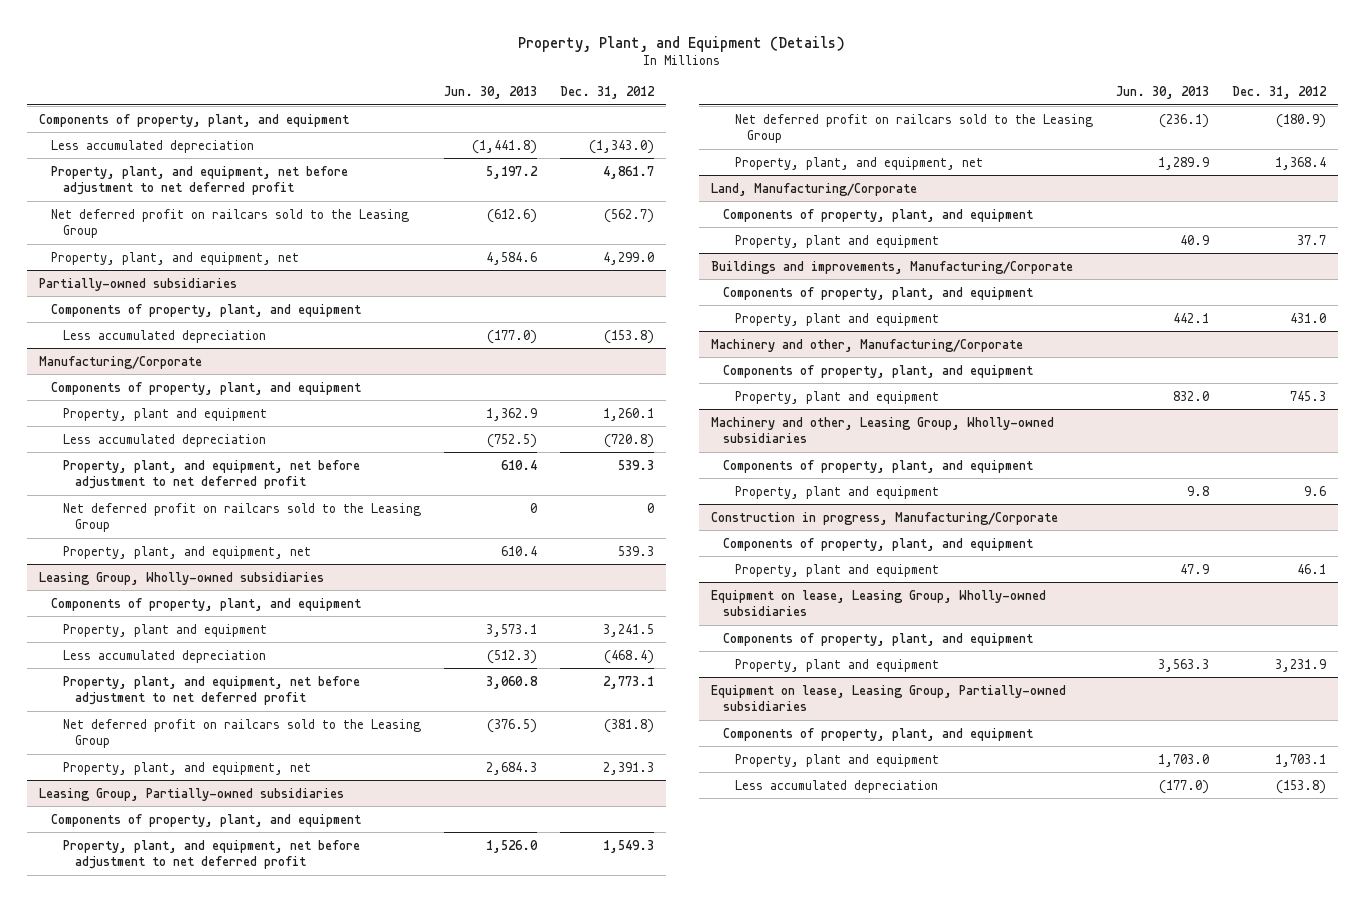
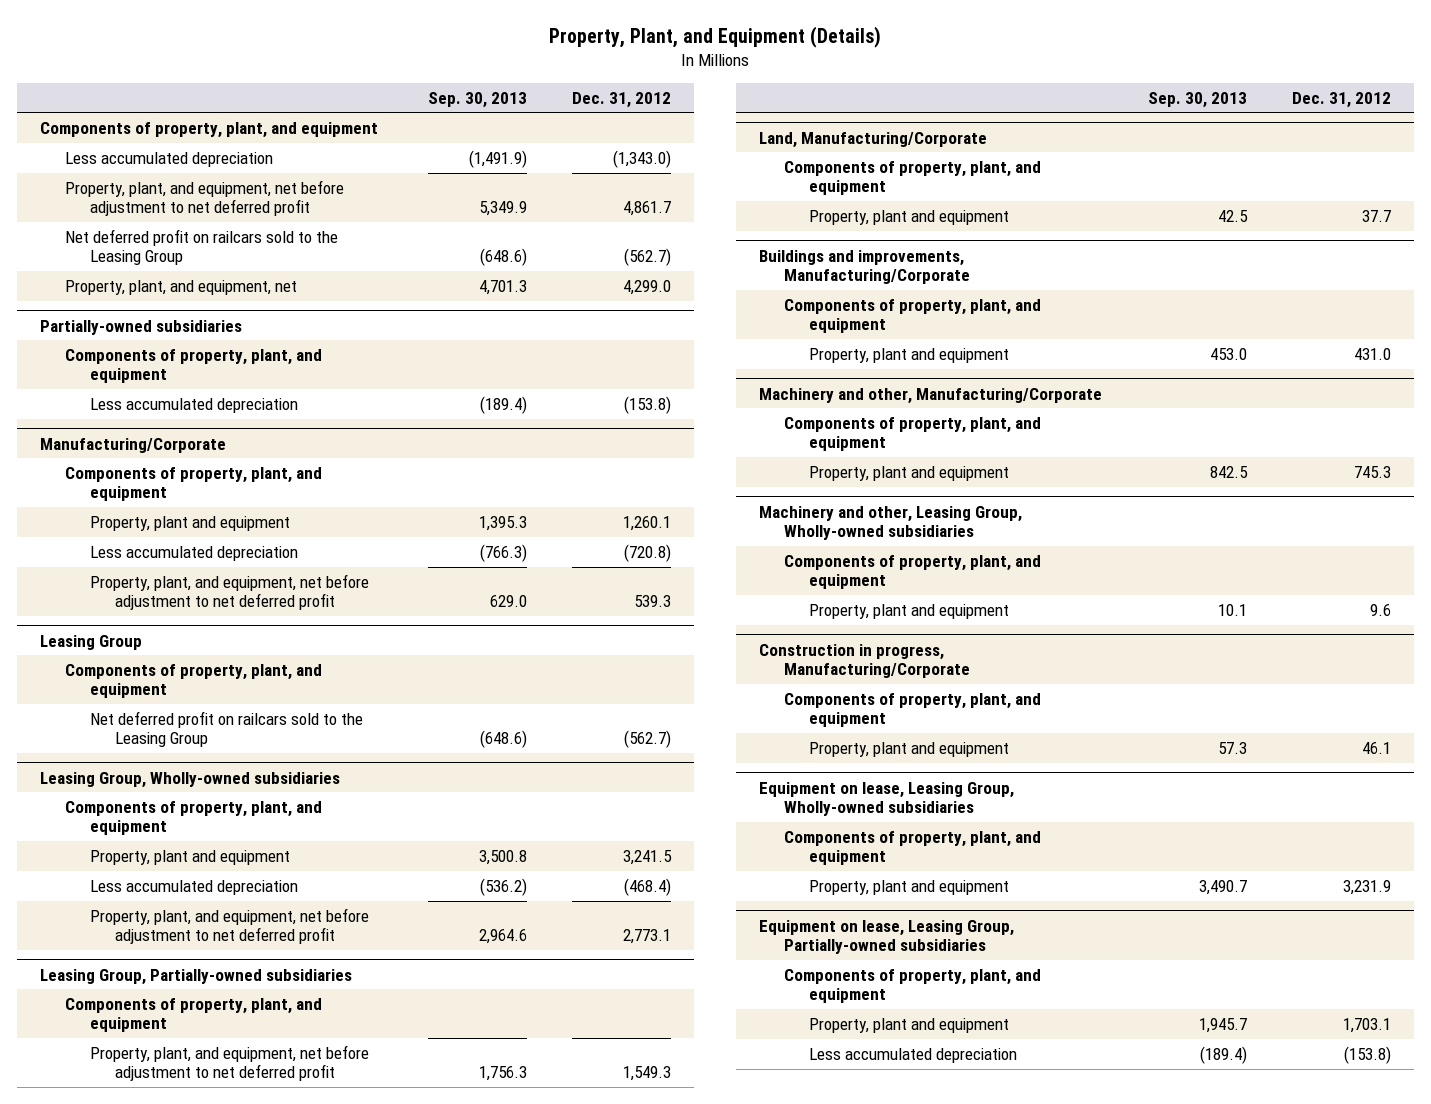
- | Jun. 30, 2013 | Dec. 31, 2012
+ | Sep. 30, 2013 | Dec. 31, 2012
@ Manufacturing/Corporate
- Net deferred profit on railcars sold to the Leasing Group | 0 | 0
- Property, plant, and equipment, net | 610.4 | 539.3
+ Leasing Group
+ Components of property, plant, and equipment
+ Net deferred profit on railcars sold to the Leasing Group | (648.6) | (562.7)
@ Leasing Group, Wholly-owned subsidiaries
- Net deferred profit on railcars sold to the Leasing Group | (376.5) | (381.8)
- Property, plant, and equipment, net | 2,684.3 | 2,391.3
@ Leasing Group, Partially-owned subsidiaries
- Net deferred profit on railcars sold to the Leasing Group | (236.1) | (180.9)
- Property, plant, and equipment, net | 1,289.9 | 1,368.4

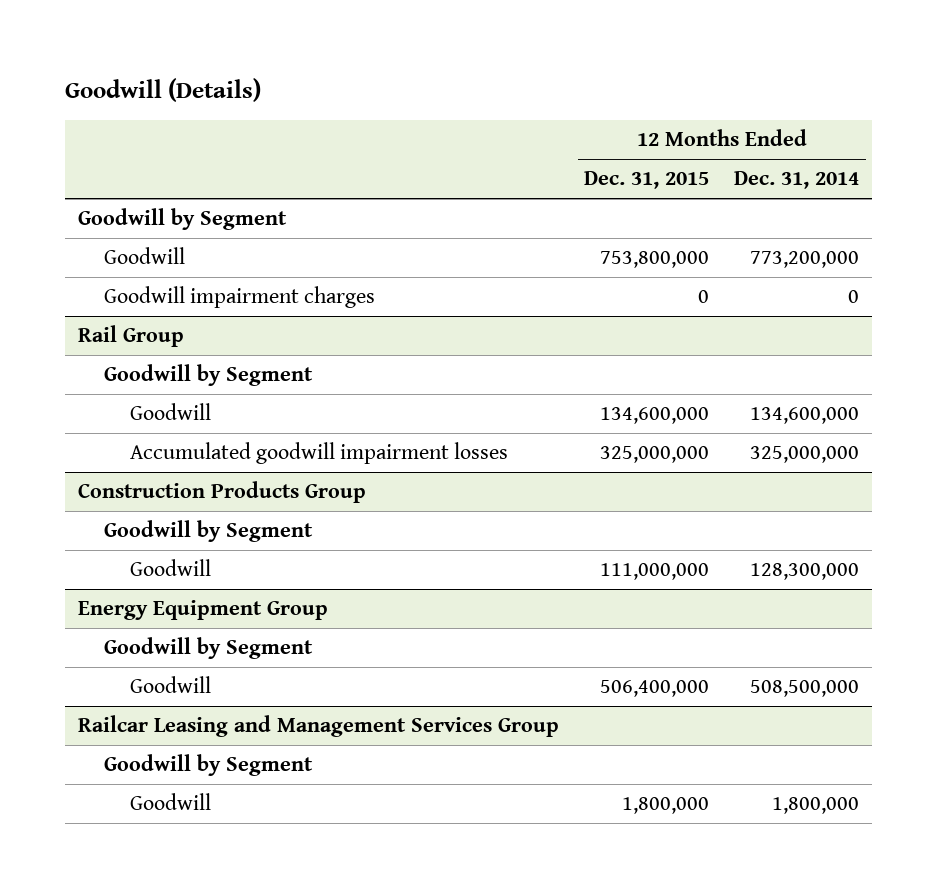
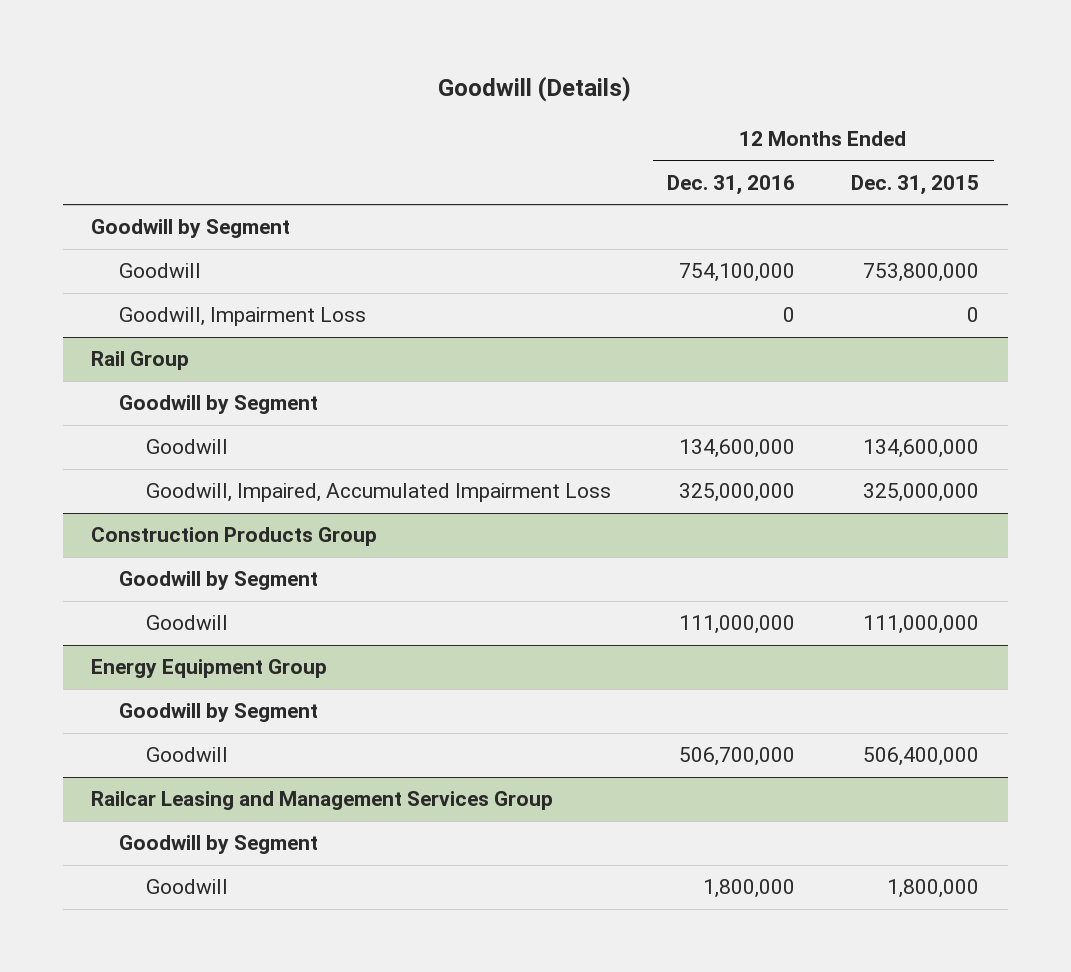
- | 12 Months Ended Dec. 31, 2015 | 12 Months Ended Dec. 31, 2014
+ | 12 Months Ended Dec. 31, 2016 | 12 Months Ended Dec. 31, 2015
- Goodwill impairment charges | 0 | 0
+ Goodwill, Impairment Loss | 0 | 0
@ Rail Group
- Accumulated goodwill impairment losses | 325,000,000 | 325,000,000
+ Goodwill, Impaired, Accumulated Impairment Loss | 325,000,000 | 325,000,000

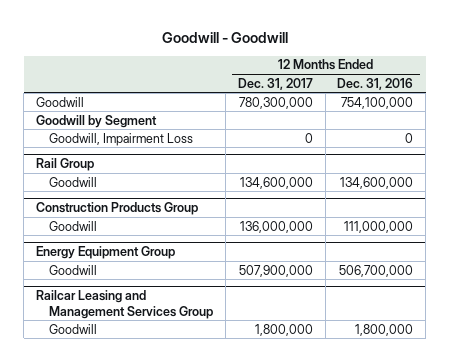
- Goodwill (Details)
+ Goodwill - Goodwill
- | 12 Months Ended Dec. 31, 2016 | 12 Months Ended Dec. 31, 2015
+ | 12 Months Ended Dec. 31, 2017 | 12 Months Ended Dec. 31, 2016
moved down: Goodwill by Segment
@ Rail Group
- Goodwill by Segment
- Goodwill, Impaired, Accumulated Impairment Loss | 325,000,000 | 325,000,000
@ Construction Products Group
- Goodwill by Segment
@ Energy Equipment Group
- Goodwill by Segment
@ Railcar Leasing and Management Services Group
- Goodwill by Segment

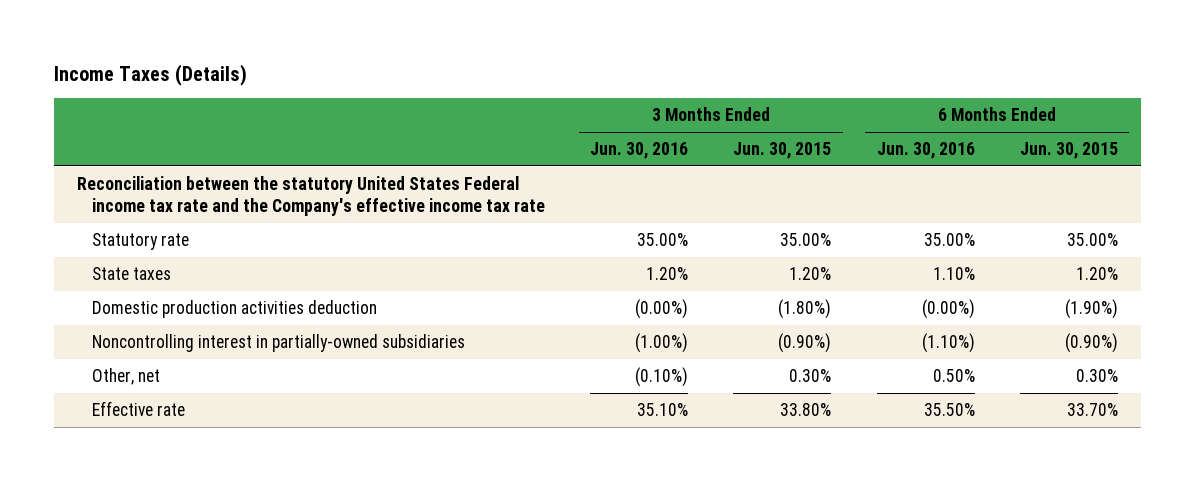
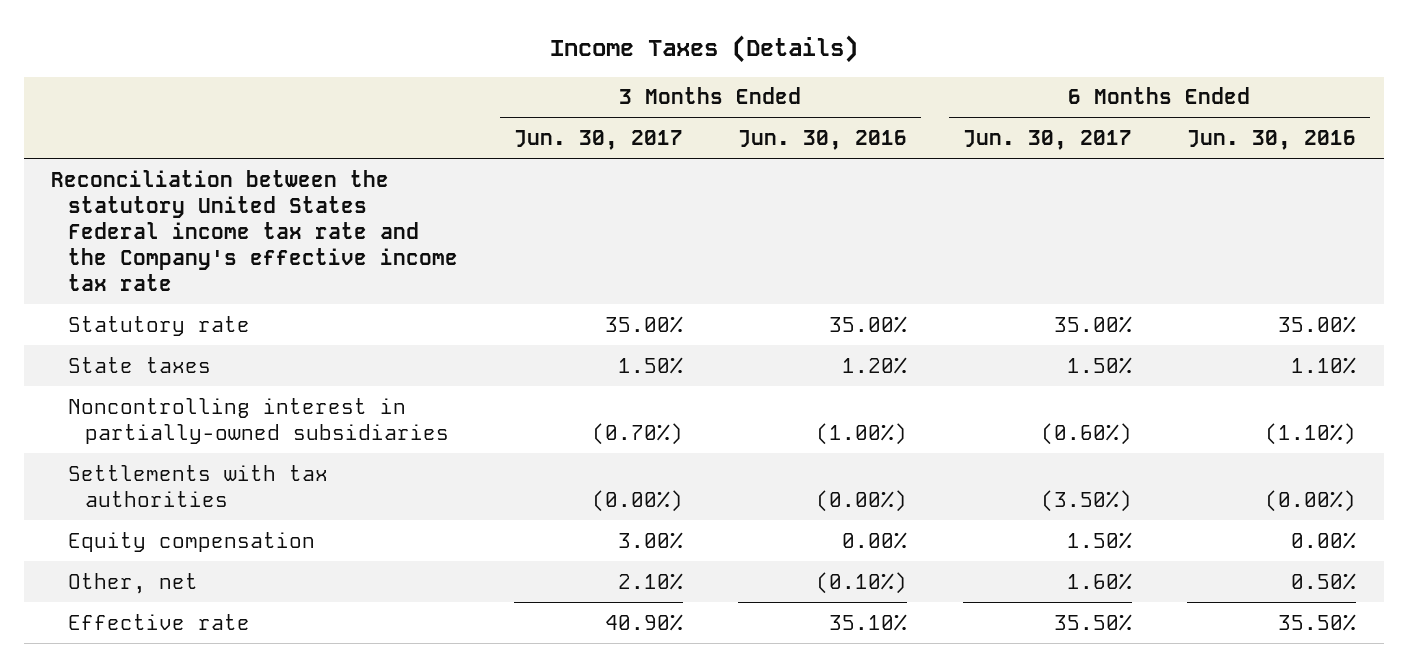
- | 3 Months Ended Jun. 30, 2016 | 3 Months Ended Jun. 30, 2015 | 6 Months Ended Jun. 30, 2016 | 6 Months Ended Jun. 30, 2015
+ | 3 Months Ended Jun. 30, 2017 | 3 Months Ended Jun. 30, 2016 | 6 Months Ended Jun. 30, 2017 | 6 Months Ended Jun. 30, 2016
- Domestic production activities deduction | (0.00%) | (1.80%) | (0.00%) | (1.90%)
+ Settlements with tax authorities | (0.00%) | (0.00%) | (3.50%) | (0.00%)
+ Equity compensation | 3.00% | 0.00% | 1.50% | 0.00%

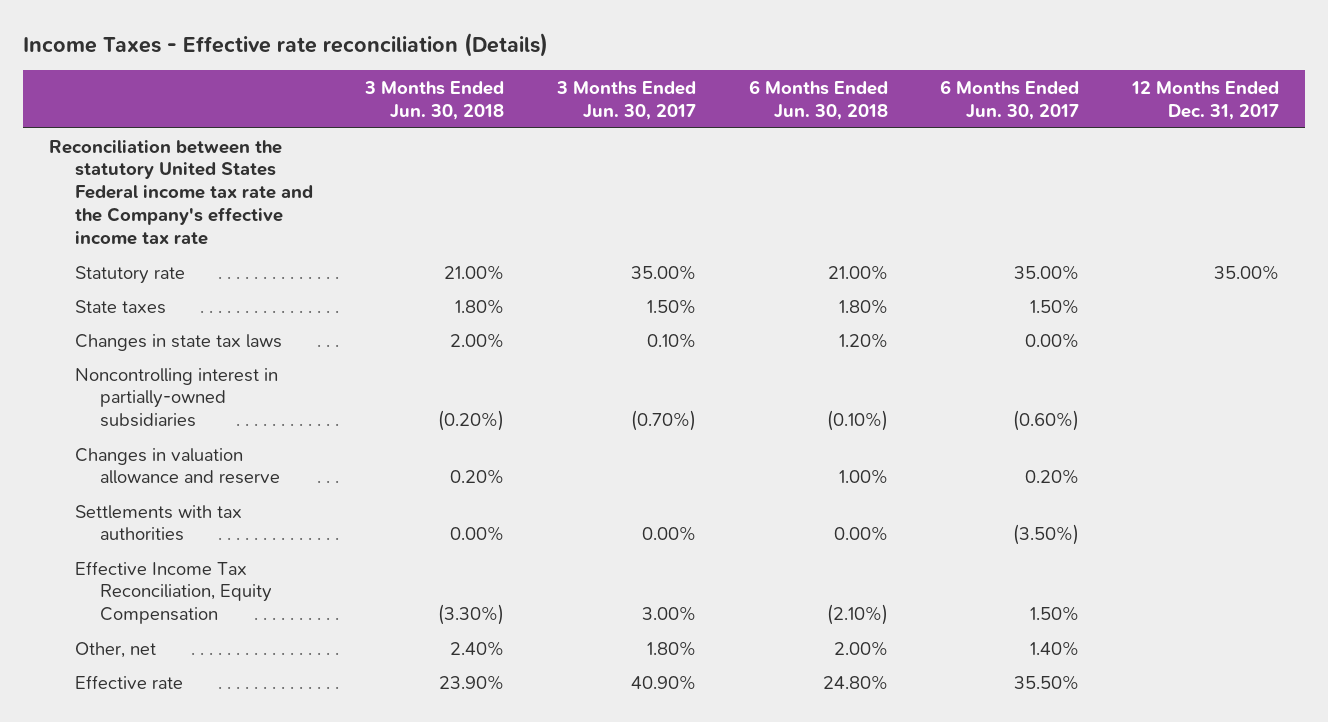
- Income Taxes (Details)
+ Income Taxes - Effective rate reconciliation (Details)
- | 3 Months Ended Jun. 30, 2017 | 3 Months Ended Jun. 30, 2016 | 6 Months Ended Jun. 30, 2017 | 6 Months Ended Jun. 30, 2016
+ | 3 Months Ended Jun. 30, 2018 | 3 Months Ended Jun. 30, 2017 | 6 Months Ended Jun. 30, 2018 | 6 Months Ended Jun. 30, 2017 | 12 Months Ended Dec. 31, 2017
+ Changes in state tax laws | 2.00% | 0.10% | 1.20% | 0.00% |
- Settlements with tax authorities | (0.00%) | (0.00%) | (3.50%) | (0.00%)
- Equity compensation | 3.00% | 0.00% | 1.50% | 0.00%
- Other, net | 2.10% | (0.10%) | 1.60% | 0.50%
+ Changes in valuation allowance and reserve | 0.20% | | 1.00% | 0.20% |
+ Settlements with tax authorities | 0.00% | 0.00% | 0.00% | (3.50%) |
+ Effective Income Tax Reconciliation, Equity Compensation | (3.30%) | 3.00% | (2.10%) | 1.50% |
+ Other, net | 2.40% | 1.80% | 2.00% | 1.40% |

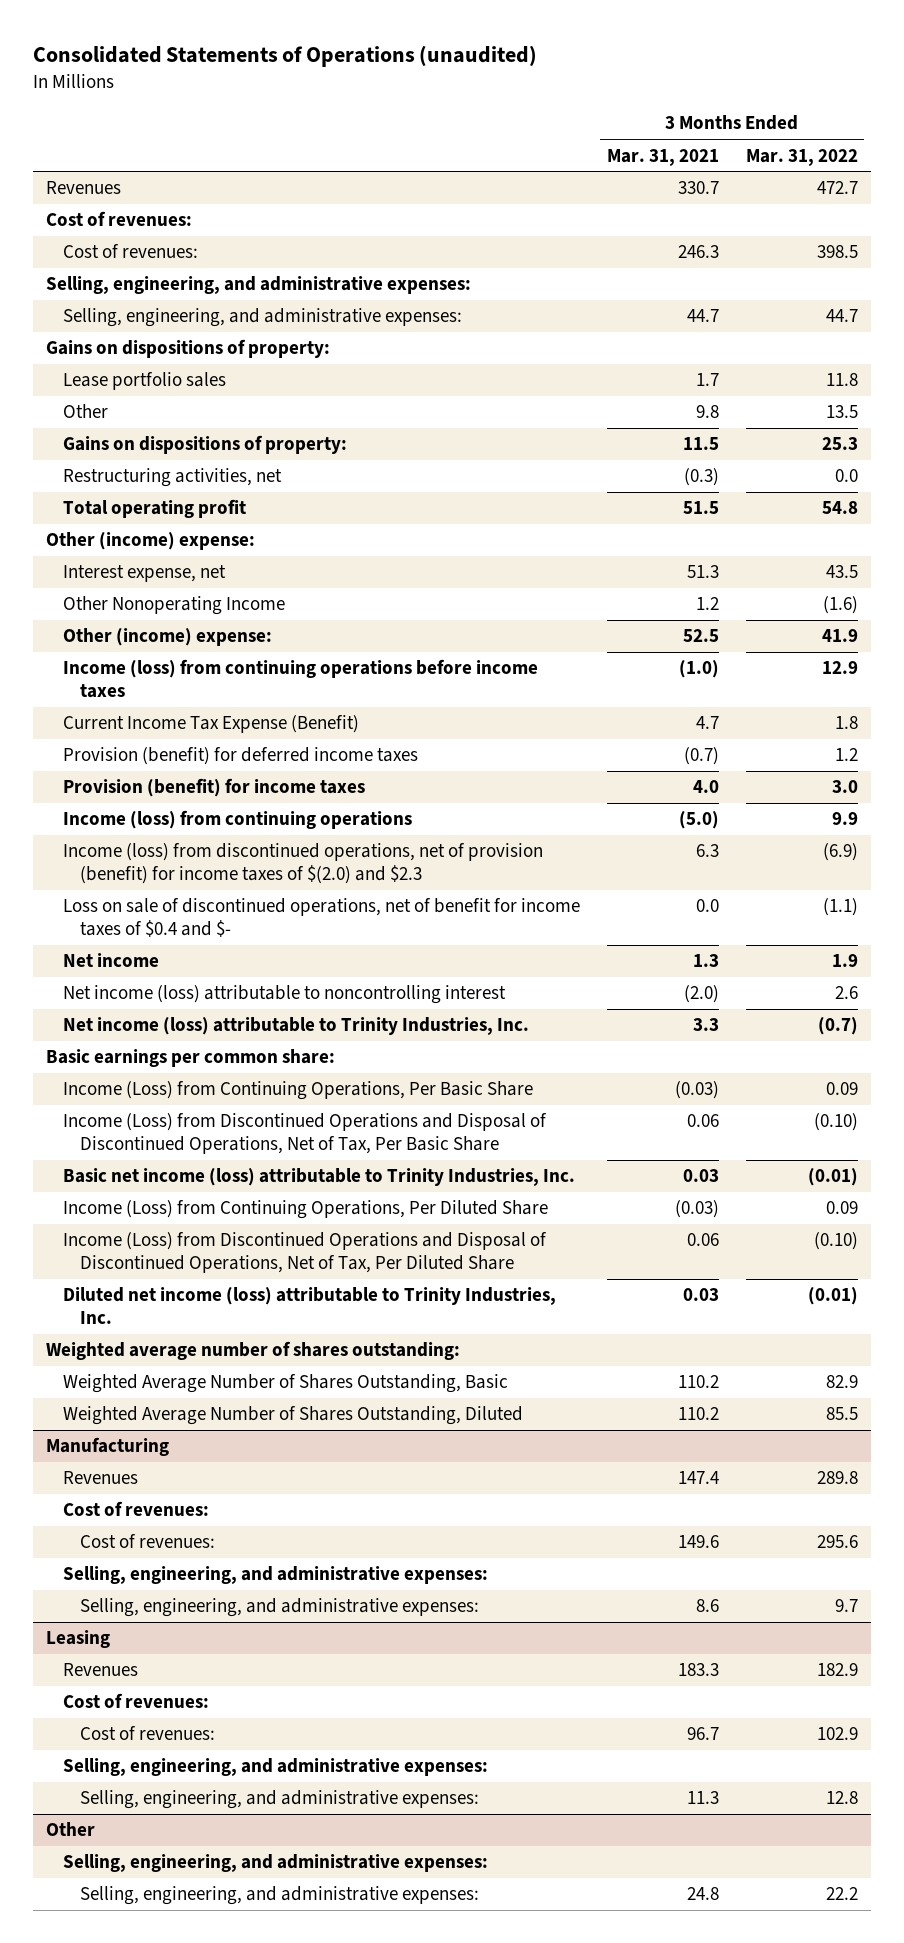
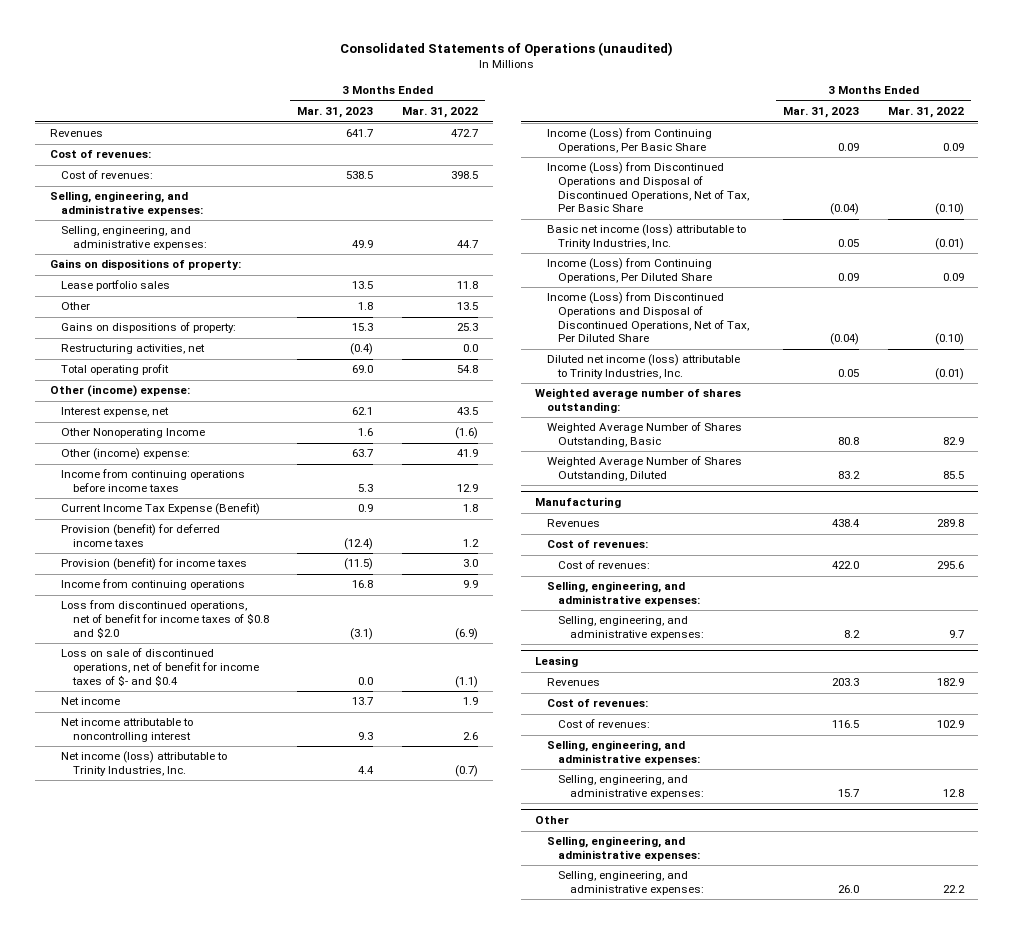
- | 3 Months Ended Mar. 31, 2021 | 3 Months Ended Mar. 31, 2022
+ | 3 Months Ended Mar. 31, 2023 | 3 Months Ended Mar. 31, 2022
- Income (loss) from continuing operations before income taxes | (1.0) | 12.9
+ Income from continuing operations before income taxes | 5.3 | 12.9
- Income (loss) from continuing operations | (5.0) | 9.9
- Income (loss) from discontinued operations, net of provision (benefit) for income taxes of $(2.0) and $2.3 | 6.3 | (6.9)
- Loss on sale of discontinued operations, net of benefit for income taxes of $0.4 and $- | 0.0 | (1.1)
+ Income from continuing operations | 16.8 | 9.9
+ Loss from discontinued operations, net of benefit for income taxes of $0.8 and $2.0 | (3.1) | (6.9)
+ Loss on sale of discontinued operations, net of benefit for income taxes of $- and $0.4 | 0.0 | (1.1)
- Net income (loss) attributable to noncontrolling interest | (2.0) | 2.6
+ Net income attributable to noncontrolling interest | 9.3 | 2.6
- Basic earnings per common share:

